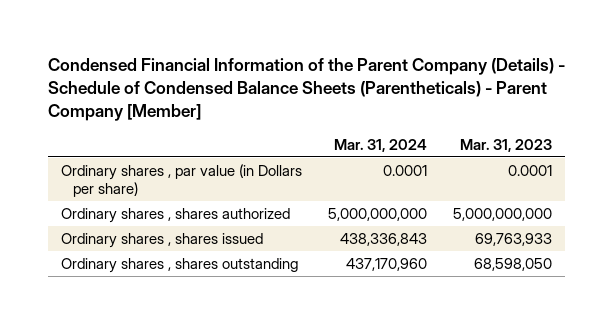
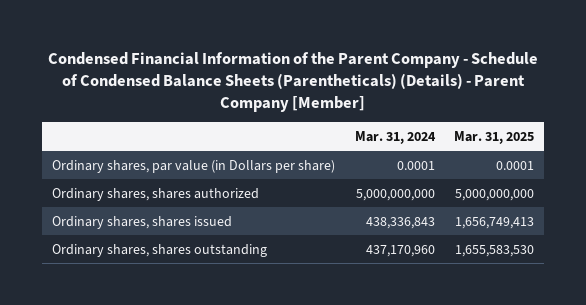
- Condensed Financial Information of the Parent Company (Details) - Schedule of Condensed Balance Sheets (Parentheticals) - Parent Company [Member]
+ Condensed Financial Information of the Parent Company - Schedule of Condensed Balance Sheets (Parentheticals) (Details) - Parent Company [Member]
- | Mar. 31, 2024 | Mar. 31, 2023
+ | Mar. 31, 2024 | Mar. 31, 2025
- Ordinary shares , par value (in Dollars per share) | 0.0001 | 0.0001
- Ordinary shares , shares authorized | 5,000,000,000 | 5,000,000,000
- Ordinary shares , shares issued | 438,336,843 | 69,763,933
- Ordinary shares , shares outstanding | 437,170,960 | 68,598,050
+ Ordinary shares, par value (in Dollars per share) | 0.0001 | 0.0001
+ Ordinary shares, shares authorized | 5,000,000,000 | 5,000,000,000
+ Ordinary shares, shares issued | 438,336,843 | 1,656,749,413
+ Ordinary shares, shares outstanding | 437,170,960 | 1,655,583,530

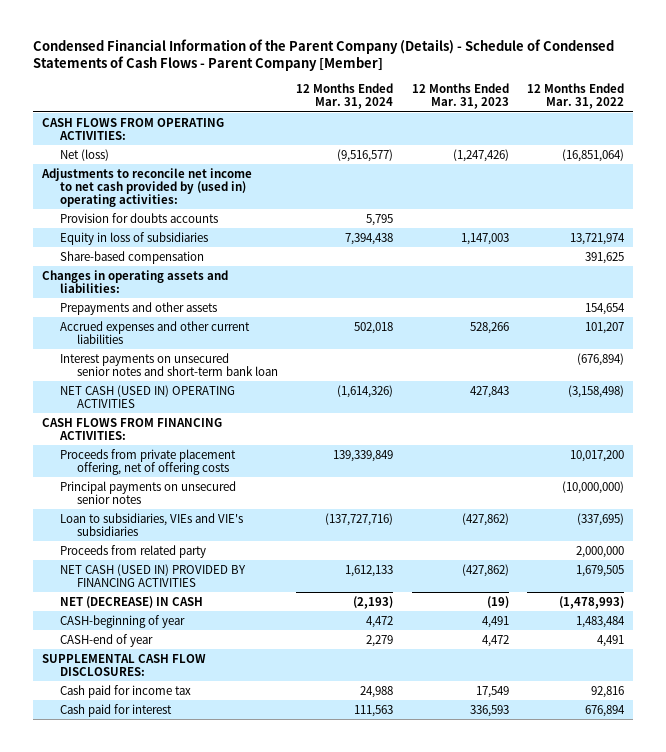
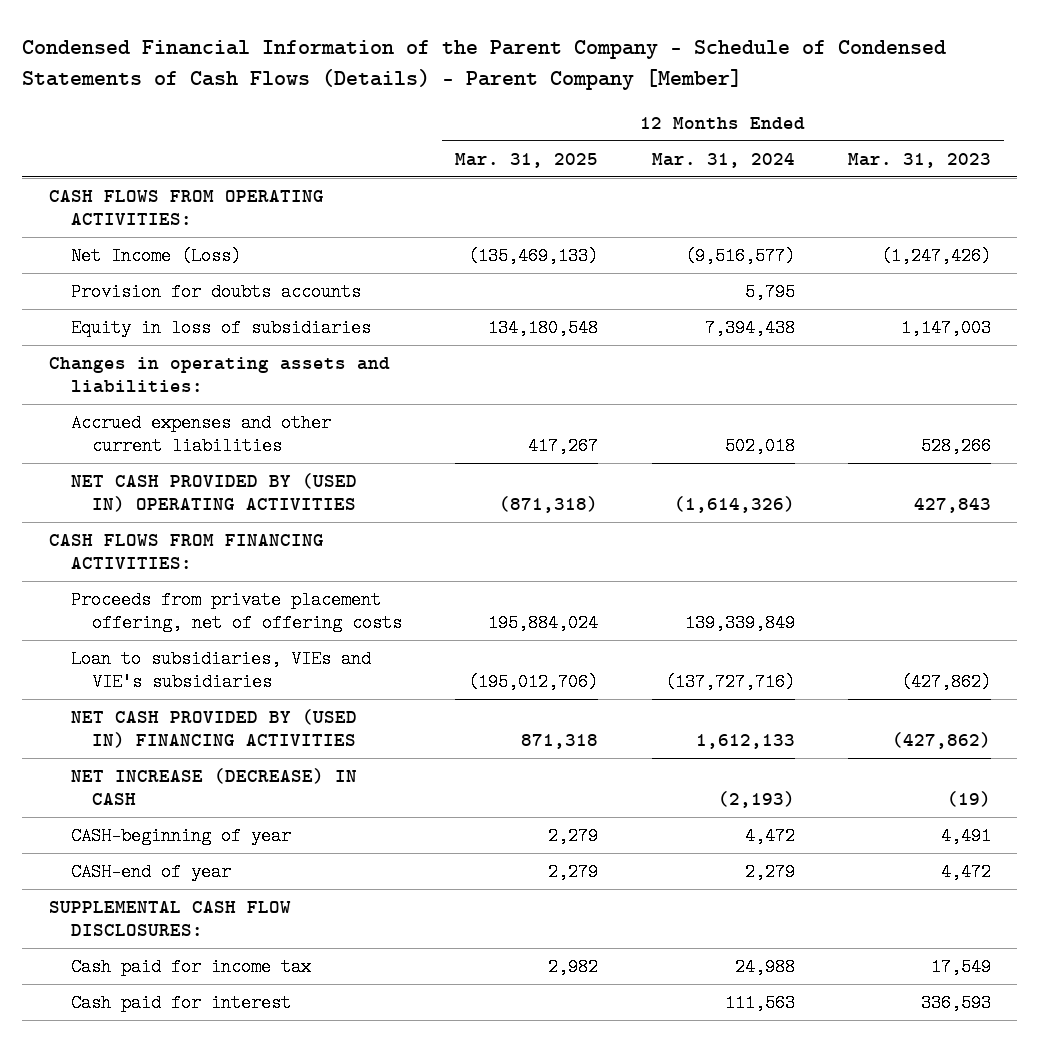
- Condensed Financial Information of the Parent Company (Details) - Schedule of Condensed Statements of Cash Flows - Parent Company [Member]
+ Condensed Financial Information of the Parent Company - Schedule of Condensed Statements of Cash Flows (Details) - Parent Company [Member]
- | 12 Months Ended Mar. 31, 2024 | 12 Months Ended Mar. 31, 2023 | 12 Months Ended Mar. 31, 2022
+ | 12 Months Ended Mar. 31, 2025 | 12 Months Ended Mar. 31, 2024 | 12 Months Ended Mar. 31, 2023
- Net (loss) | (9,516,577) | (1,247,426) | (16,851,064)
- Adjustments to reconcile net income to net cash provided by (used in) operating activities:
+ Net Income (Loss) | (135,469,133) | (9,516,577) | (1,247,426)
- Share-based compensation | | | 391,625
- Prepayments and other assets | | | 154,654
- Interest payments on unsecured senior notes and short-term bank loan | | | (676,894)
- NET CASH (USED IN) OPERATING ACTIVITIES | (1,614,326) | 427,843 | (3,158,498)
+ NET CASH PROVIDED BY (USED IN) OPERATING ACTIVITIES | (871,318) | (1,614,326) | 427,843
- Principal payments on unsecured senior notes | | | (10,000,000)
- Proceeds from related party | | | 2,000,000
- NET CASH (USED IN) PROVIDED BY FINANCING ACTIVITIES | 1,612,133 | (427,862) | 1,679,505
- NET (DECREASE) IN CASH | (2,193) | (19) | (1,478,993)
+ NET CASH PROVIDED BY (USED IN) FINANCING ACTIVITIES | 871,318 | 1,612,133 | (427,862)
+ NET INCREASE (DECREASE) IN CASH | | (2,193) | (19)

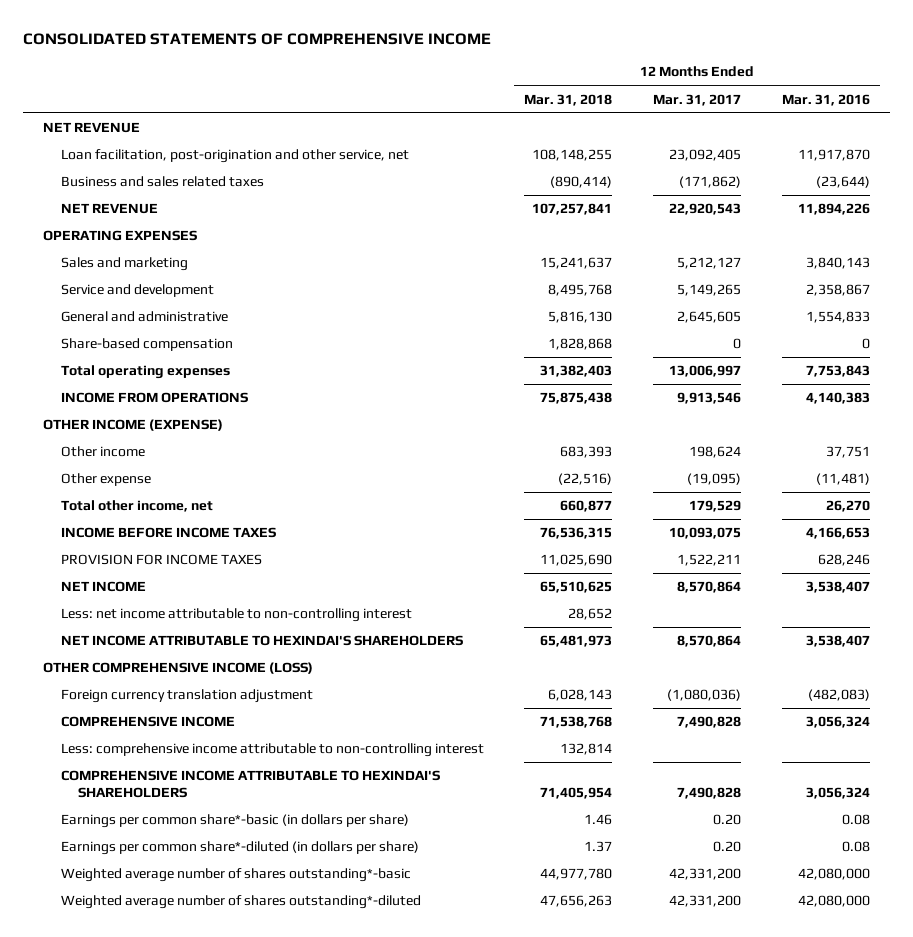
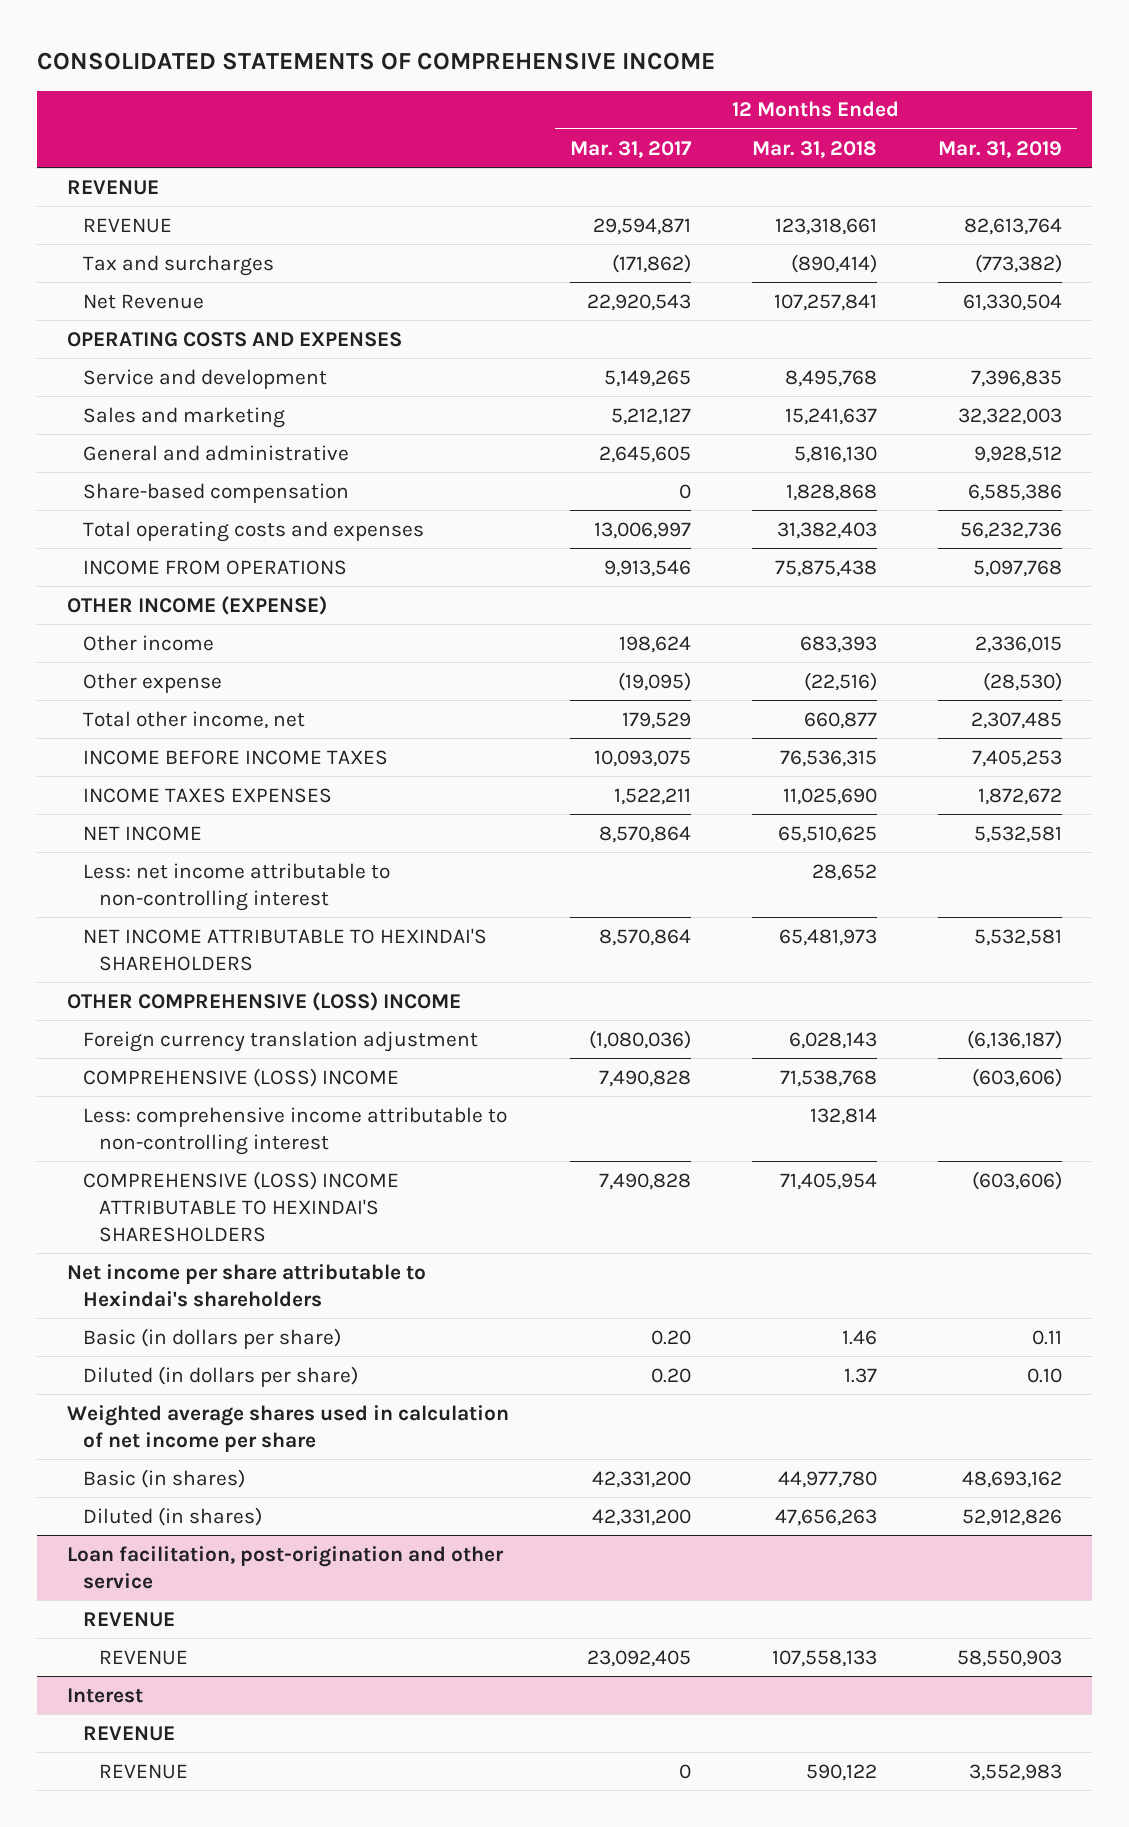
- | 12 Months Ended Mar. 31, 2018 | 12 Months Ended Mar. 31, 2017 | 12 Months Ended Mar. 31, 2016
+ | 12 Months Ended Mar. 31, 2017 | 12 Months Ended Mar. 31, 2018 | 12 Months Ended Mar. 31, 2019
- NET REVENUE
- Loan facilitation, post-origination and other service, net | 108,148,255 | 23,092,405 | 11,917,870
- Business and sales related taxes | (890,414) | (171,862) | (23,644)
- NET REVENUE | 107,257,841 | 22,920,543 | 11,894,226
- OPERATING EXPENSES
+ REVENUE
+ REVENUE | 29,594,871 | 123,318,661 | 82,613,764
+ Tax and surcharges | (171,862) | (890,414) | (773,382)
+ Net Revenue | 22,920,543 | 107,257,841 | 61,330,504
+ OPERATING COSTS AND EXPENSES
moved down: Sales and marketing | 5,212,127 | 15,241,637 | 32,322,003
- Total operating expenses | 31,382,403 | 13,006,997 | 7,753,843
+ Total operating costs and expenses | 13,006,997 | 31,382,403 | 56,232,736
- PROVISION FOR INCOME TAXES | 11,025,690 | 1,522,211 | 628,246
+ INCOME TAXES EXPENSES | 1,522,211 | 11,025,690 | 1,872,672
- OTHER COMPREHENSIVE INCOME (LOSS)
+ OTHER COMPREHENSIVE (LOSS) INCOME
- COMPREHENSIVE INCOME | 71,538,768 | 7,490,828 | 3,056,324
+ COMPREHENSIVE (LOSS) INCOME | 7,490,828 | 71,538,768 | (603,606)
- COMPREHENSIVE INCOME ATTRIBUTABLE TO HEXINDAI'S SHAREHOLDERS | 71,405,954 | 7,490,828 | 3,056,324
- Earnings per common share*-basic (in dollars per share) | 1.46 | 0.20 | 0.08
- Earnings per common share*-diluted (in dollars per share) | 1.37 | 0.20 | 0.08
- Weighted average number of shares outstanding*-basic | 44,977,780 | 42,331,200 | 42,080,000
- Weighted average number of shares outstanding*-diluted | 47,656,263 | 42,331,200 | 42,080,000
+ COMPREHENSIVE (LOSS) INCOME ATTRIBUTABLE TO HEXINDAI'S SHARESHOLDERS | 7,490,828 | 71,405,954 | (603,606)
+ Net income per share attributable to Hexindai's shareholders
+ Basic (in dollars per share) | 0.20 | 1.46 | 0.11
+ Diluted (in dollars per share) | 0.20 | 1.37 | 0.10
+ Weighted average shares used in calculation of net income per share
+ Basic (in shares) | 42,331,200 | 44,977,780 | 48,693,162
+ Diluted (in shares) | 42,331,200 | 47,656,263 | 52,912,826
+ Loan facilitation, post-origination and other service
+ REVENUE
+ REVENUE | 23,092,405 | 107,558,133 | 58,550,903
+ Interest
+ REVENUE
+ REVENUE | 0 | 590,122 | 3,552,983

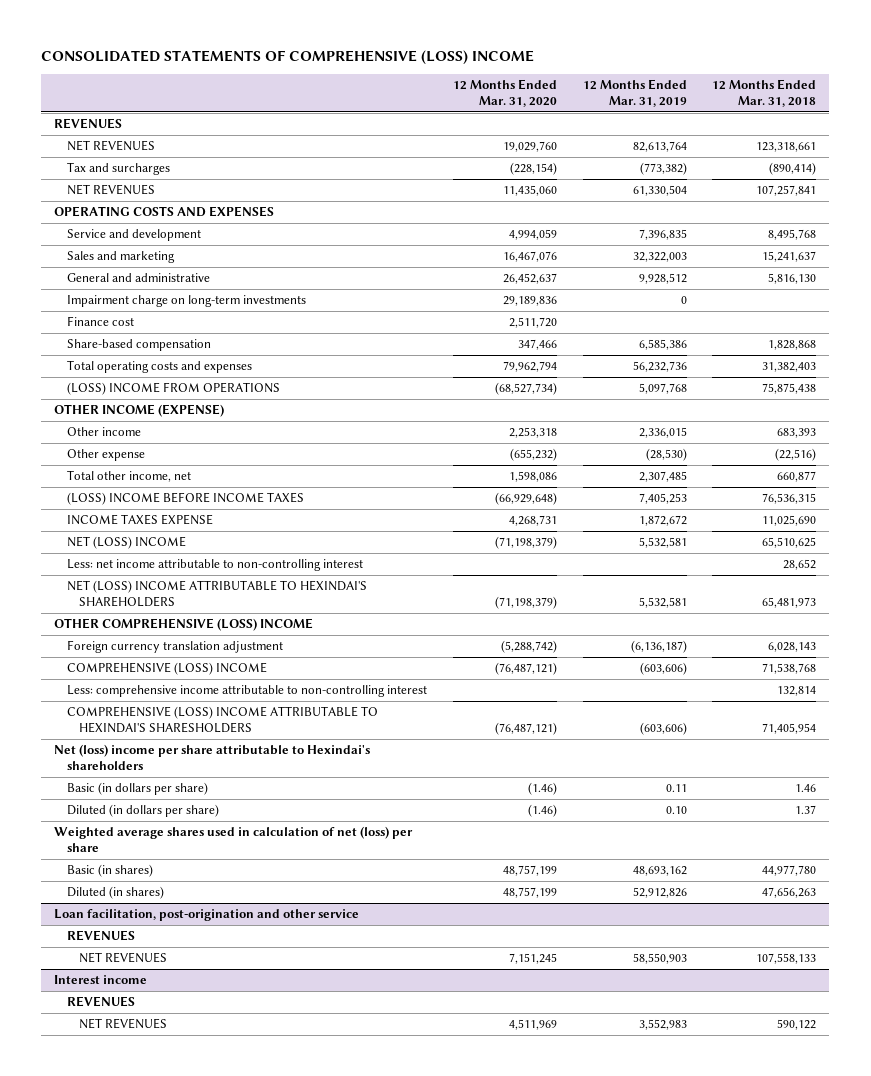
- CONSOLIDATED STATEMENTS OF COMPREHENSIVE INCOME
+ CONSOLIDATED STATEMENTS OF COMPREHENSIVE (LOSS) INCOME
- | 12 Months Ended Mar. 31, 2017 | 12 Months Ended Mar. 31, 2018 | 12 Months Ended Mar. 31, 2019
+ | 12 Months Ended Mar. 31, 2020 | 12 Months Ended Mar. 31, 2019 | 12 Months Ended Mar. 31, 2018
- REVENUE
- REVENUE | 29,594,871 | 123,318,661 | 82,613,764
+ REVENUES
+ NET REVENUES | 19,029,760 | 82,613,764 | 123,318,661
- Net Revenue | 22,920,543 | 107,257,841 | 61,330,504
+ NET REVENUES | 11,435,060 | 61,330,504 | 107,257,841
+ Impairment charge on long-term investments | 29,189,836 | 0 |
+ Finance cost | 2,511,720 | |
- INCOME FROM OPERATIONS | 9,913,546 | 75,875,438 | 5,097,768
+ (LOSS) INCOME FROM OPERATIONS | (68,527,734) | 5,097,768 | 75,875,438
- INCOME BEFORE INCOME TAXES | 10,093,075 | 76,536,315 | 7,405,253
- INCOME TAXES EXPENSES | 1,522,211 | 11,025,690 | 1,872,672
- NET INCOME | 8,570,864 | 65,510,625 | 5,532,581
+ (LOSS) INCOME BEFORE INCOME TAXES | (66,929,648) | 7,405,253 | 76,536,315
+ INCOME TAXES EXPENSE | 4,268,731 | 1,872,672 | 11,025,690
+ NET (LOSS) INCOME | (71,198,379) | 5,532,581 | 65,510,625
- NET INCOME ATTRIBUTABLE TO HEXINDAI'S SHAREHOLDERS | 8,570,864 | 65,481,973 | 5,532,581
+ NET (LOSS) INCOME ATTRIBUTABLE TO HEXINDAI'S SHAREHOLDERS | (71,198,379) | 5,532,581 | 65,481,973
- Net income per share attributable to Hexindai's shareholders
+ Net (loss) income per share attributable to Hexindai's shareholders
- Weighted average shares used in calculation of net income per share
+ Weighted average shares used in calculation of net (loss) per share
@ Loan facilitation, post-origination and other service
- REVENUE
- REVENUE | 23,092,405 | 107,558,133 | 58,550,903
- Interest
- REVENUE
- REVENUE | 0 | 590,122 | 3,552,983
@ Loan facilitation, post-origination and other service
+ REVENUES
+ NET REVENUES | 7,151,245 | 58,550,903 | 107,558,133
+ Interest income
+ REVENUES
+ NET REVENUES | 4,511,969 | 3,552,983 | 590,122

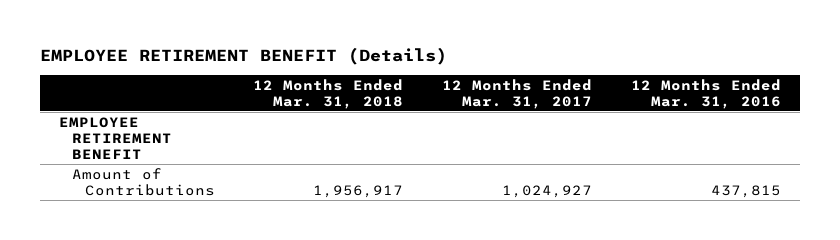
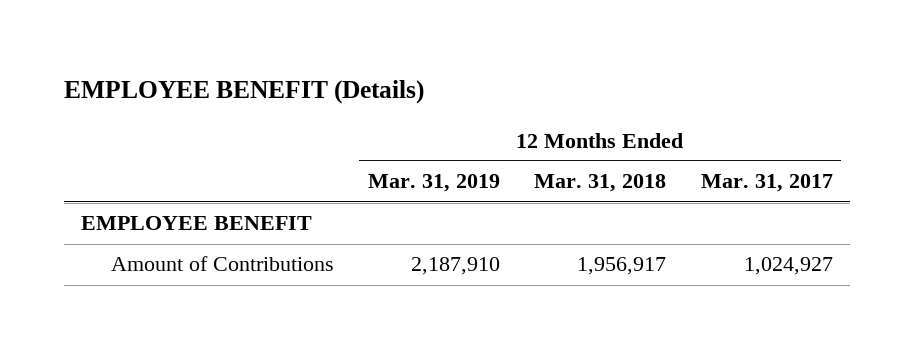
- EMPLOYEE RETIREMENT BENEFIT (Details)
+ EMPLOYEE BENEFIT (Details)
- | 12 Months Ended Mar. 31, 2018 | 12 Months Ended Mar. 31, 2017 | 12 Months Ended Mar. 31, 2016
+ | 12 Months Ended Mar. 31, 2019 | 12 Months Ended Mar. 31, 2018 | 12 Months Ended Mar. 31, 2017
- EMPLOYEE RETIREMENT BENEFIT
+ EMPLOYEE BENEFIT

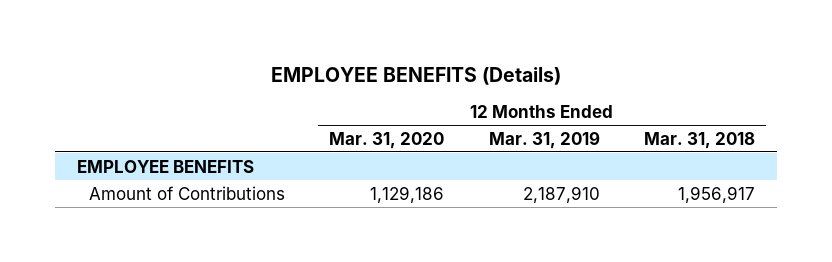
- EMPLOYEE BENEFIT (Details)
+ EMPLOYEE BENEFITS (Details)
- | 12 Months Ended Mar. 31, 2019 | 12 Months Ended Mar. 31, 2018 | 12 Months Ended Mar. 31, 2017
+ | 12 Months Ended Mar. 31, 2020 | 12 Months Ended Mar. 31, 2019 | 12 Months Ended Mar. 31, 2018
- EMPLOYEE BENEFIT
+ EMPLOYEE BENEFITS

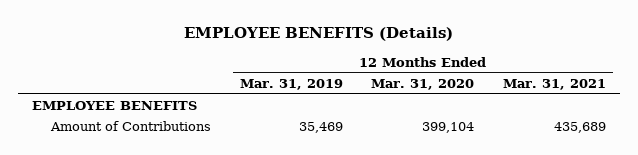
- | 12 Months Ended Mar. 31, 2020 | 12 Months Ended Mar. 31, 2019 | 12 Months Ended Mar. 31, 2018
+ | 12 Months Ended Mar. 31, 2019 | 12 Months Ended Mar. 31, 2020 | 12 Months Ended Mar. 31, 2021
- Amount of Contributions | 1,129,186 | 2,187,910 | 1,956,917
+ Amount of Contributions | 35,469 | 399,104 | 435,689

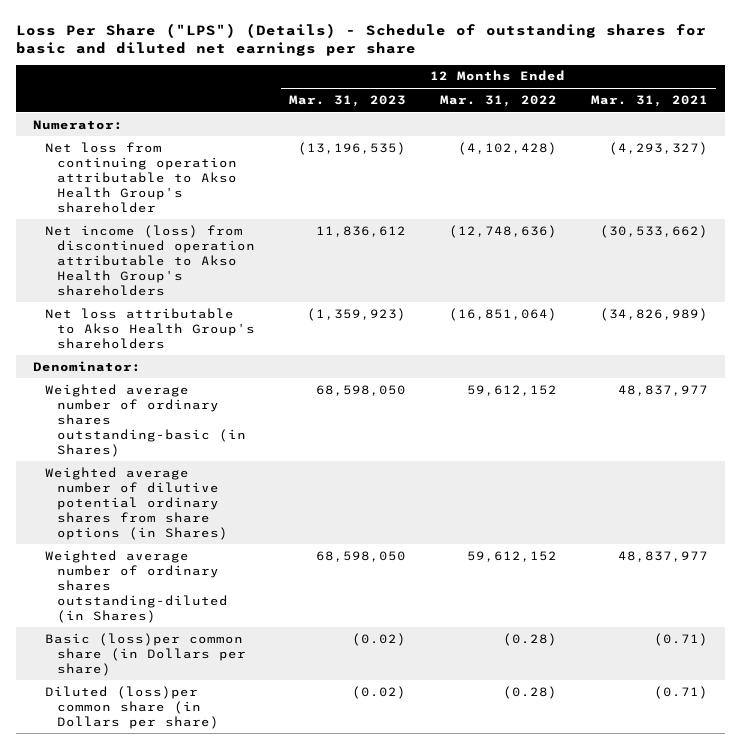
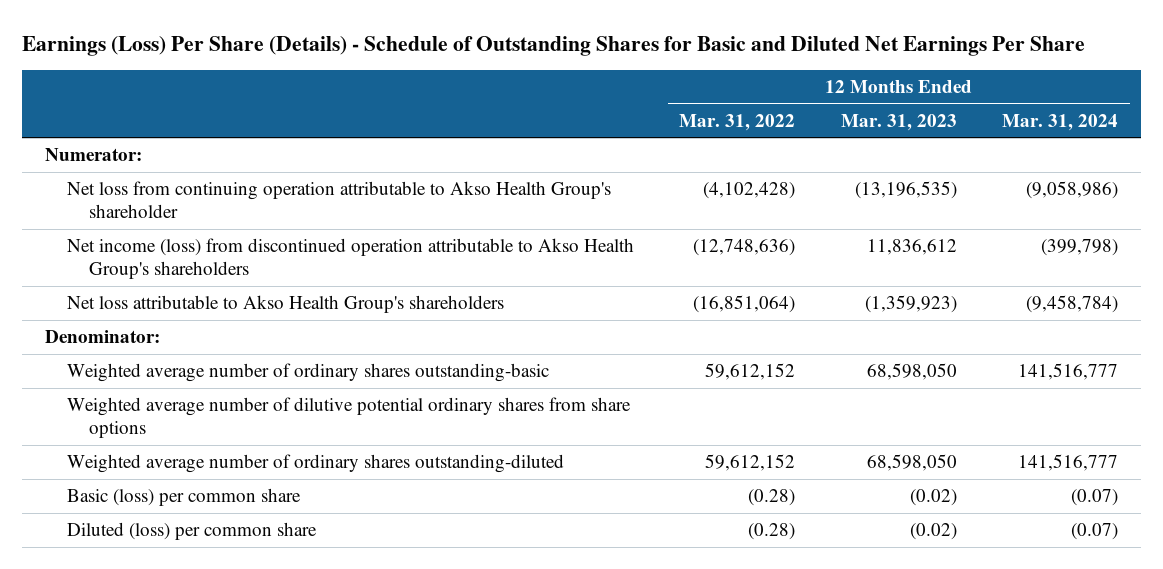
- Loss Per Share ("LPS") (Details) - Schedule of outstanding shares for basic and diluted net earnings per share
+ Earnings (Loss) Per Share (Details) - Schedule of Outstanding Shares for Basic and Diluted Net Earnings Per Share
- | 12 Months Ended Mar. 31, 2023 | 12 Months Ended Mar. 31, 2022 | 12 Months Ended Mar. 31, 2021
+ | 12 Months Ended Mar. 31, 2022 | 12 Months Ended Mar. 31, 2023 | 12 Months Ended Mar. 31, 2024
- Weighted average number of ordinary shares outstanding-basic (in Shares) | 68,598,050 | 59,612,152 | 48,837,977
- Weighted average number of dilutive potential ordinary shares from share options (in Shares)
- Weighted average number of ordinary shares outstanding-diluted (in Shares) | 68,598,050 | 59,612,152 | 48,837,977
- Basic (loss)per common share (in Dollars per share) | (0.02) | (0.28) | (0.71)
- Diluted (loss)per common share (in Dollars per share) | (0.02) | (0.28) | (0.71)
+ Weighted average number of ordinary shares outstanding-basic | 59,612,152 | 68,598,050 | 141,516,777
+ Weighted average number of dilutive potential ordinary shares from share options
+ Weighted average number of ordinary shares outstanding-diluted | 59,612,152 | 68,598,050 | 141,516,777
+ Basic (loss) per common share | (0.28) | (0.02) | (0.07)
+ Diluted (loss) per common share | (0.28) | (0.02) | (0.07)

